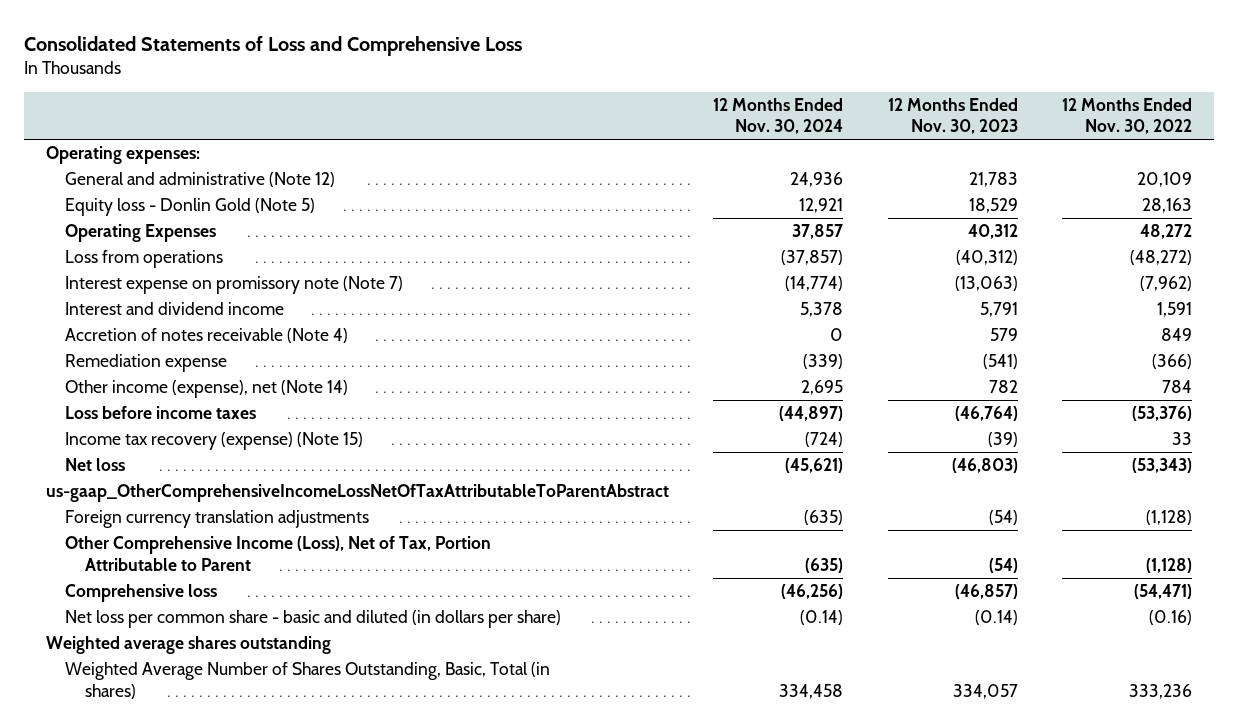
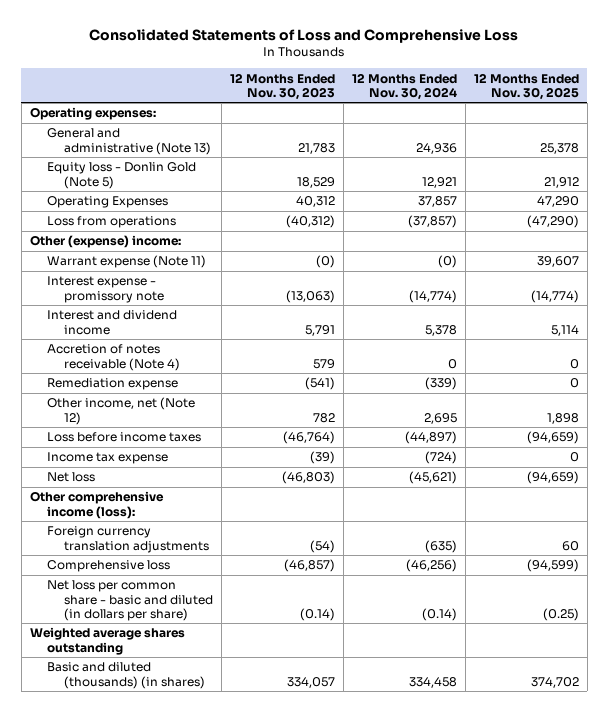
- | 12 Months Ended Nov. 30, 2024 | 12 Months Ended Nov. 30, 2023 | 12 Months Ended Nov. 30, 2022
+ | 12 Months Ended Nov. 30, 2023 | 12 Months Ended Nov. 30, 2024 | 12 Months Ended Nov. 30, 2025
- General and administrative (Note 12) | 24,936 | 21,783 | 20,109
+ General and administrative (Note 13) | 21,783 | 24,936 | 25,378
- Interest expense on promissory note (Note 7) | (14,774) | (13,063) | (7,962)
+ Other (expense) income:
+ Warrant expense (Note 11) | (0) | (0) | 39,607
+ Interest expense - promissory note | (13,063) | (14,774) | (14,774)
- Other income (expense), net (Note 14) | 2,695 | 782 | 784
+ Other income, net (Note 12) | 782 | 2,695 | 1,898
- Income tax recovery (expense) (Note 15) | (724) | (39) | 33
+ Income tax expense | (39) | (724) | 0
- us-gaap_OtherComprehensiveIncomeLossNetOfTaxAttributableToParentAbstract
+ Other comprehensive income (loss):
- Other Comprehensive Income (Loss), Net of Tax, Portion Attributable to Parent | (635) | (54) | (1,128)
- Weighted Average Number of Shares Outstanding, Basic, Total (in shares) | 334,458 | 334,057 | 333,236
+ Basic and diluted (thousands) (in shares) | 334,057 | 334,458 | 374,702

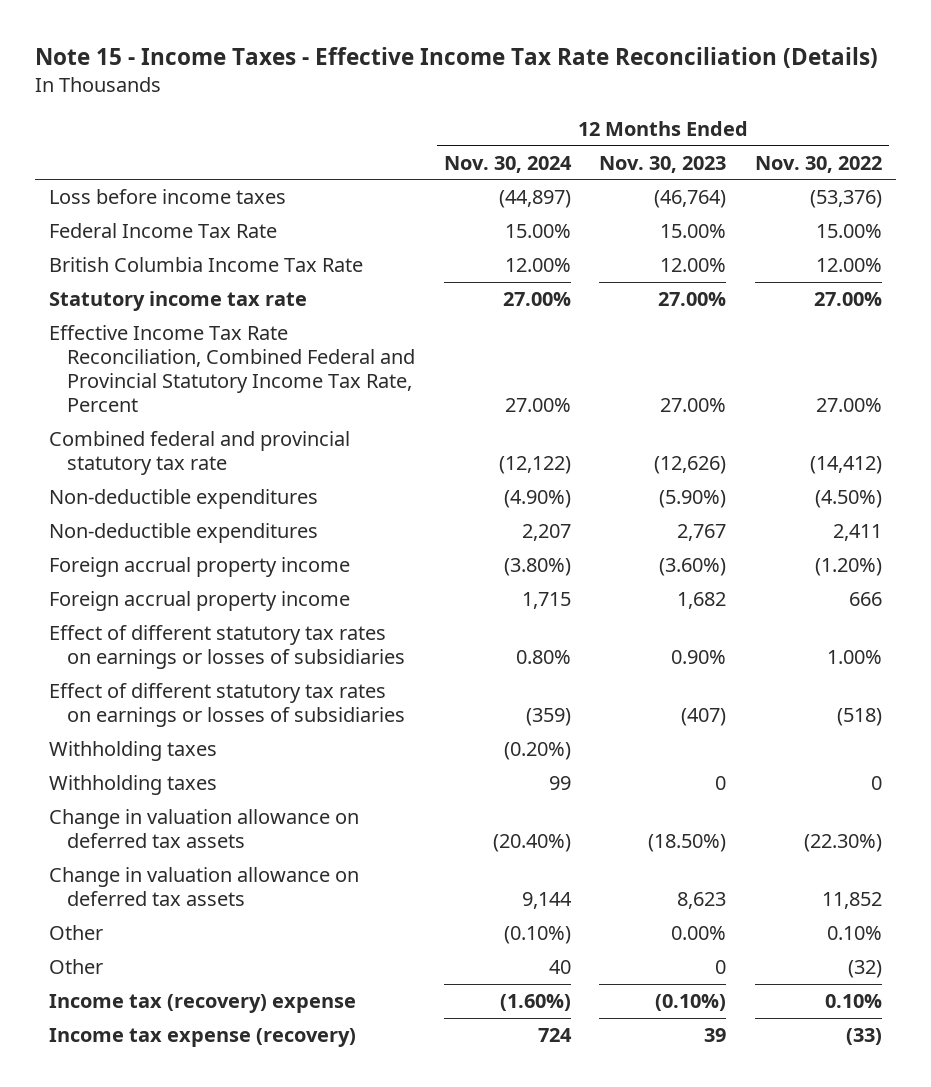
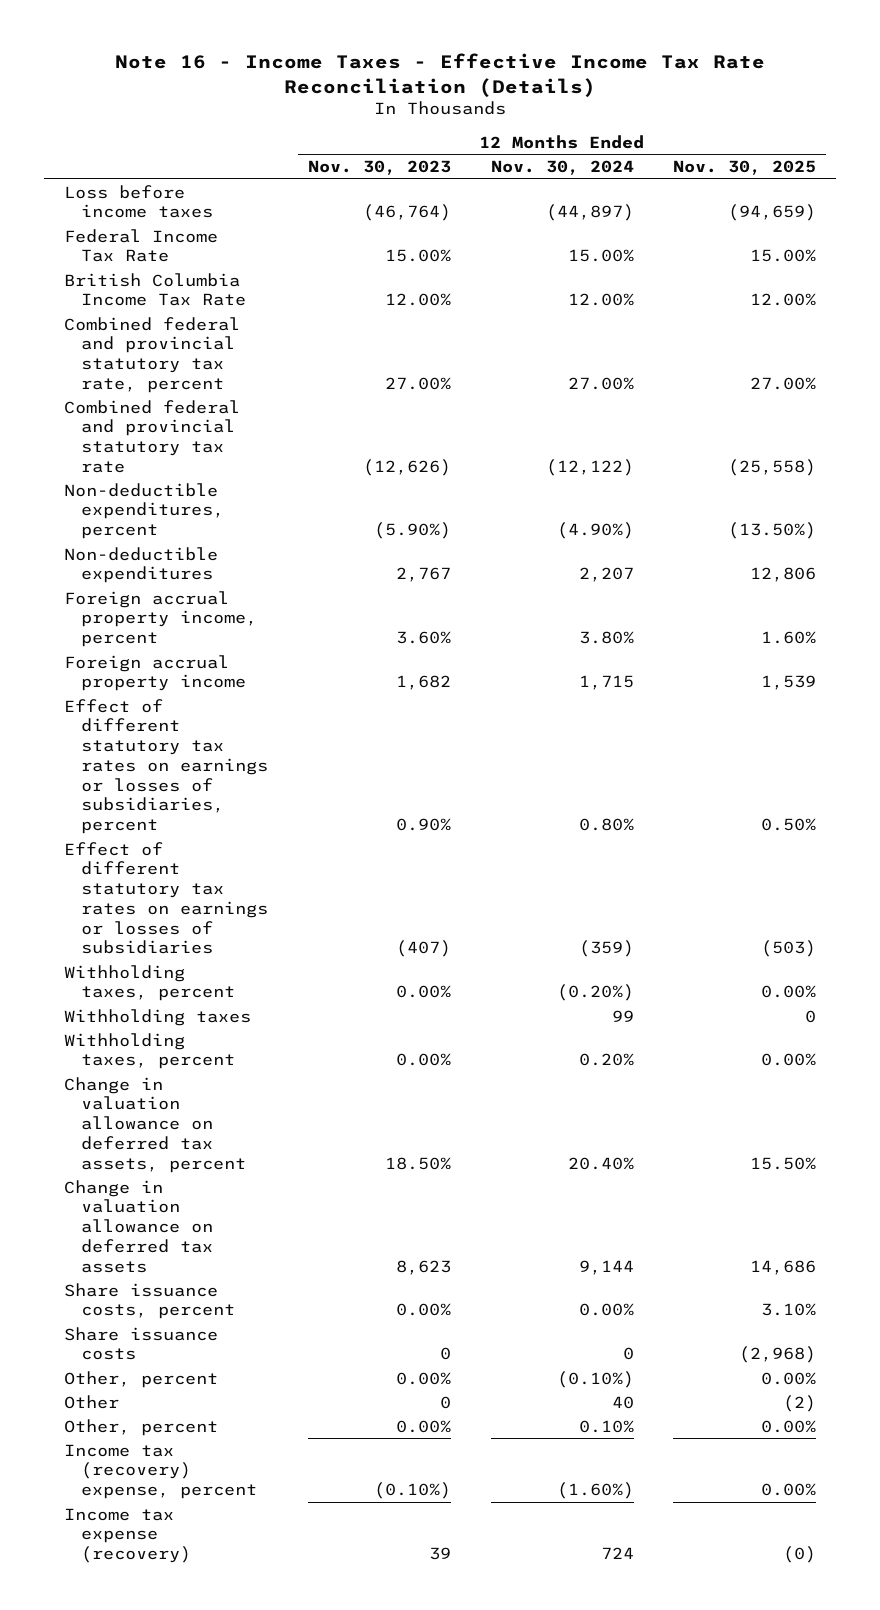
- Note 15 - Income Taxes - Effective Income Tax Rate Reconciliation (Details)
+ Note 16 - Income Taxes - Effective Income Tax Rate Reconciliation (Details)
- | 12 Months Ended Nov. 30, 2024 | 12 Months Ended Nov. 30, 2023 | 12 Months Ended Nov. 30, 2022
+ | 12 Months Ended Nov. 30, 2023 | 12 Months Ended Nov. 30, 2024 | 12 Months Ended Nov. 30, 2025
- Statutory income tax rate | 27.00% | 27.00% | 27.00%
- Effective Income Tax Rate Reconciliation, Combined Federal and Provincial Statutory Income Tax Rate, Percent | 27.00% | 27.00% | 27.00%
+ Combined federal and provincial statutory tax rate, percent | 27.00% | 27.00% | 27.00%
- Non-deductible expenditures | (4.90%) | (5.90%) | (4.50%)
+ Non-deductible expenditures, percent | (5.90%) | (4.90%) | (13.50%)
- Foreign accrual property income | (3.80%) | (3.60%) | (1.20%)
+ Foreign accrual property income, percent | 3.60% | 3.80% | 1.60%
- Effect of different statutory tax rates on earnings or losses of subsidiaries | 0.80% | 0.90% | 1.00%
+ Effect of different statutory tax rates on earnings or losses of subsidiaries, percent | 0.90% | 0.80% | 0.50%
- Withholding taxes | (0.20%) | |
- Withholding taxes | 99 | 0 | 0
- Change in valuation allowance on deferred tax assets | (20.40%) | (18.50%) | (22.30%)
+ Withholding taxes, percent | 0.00% | (0.20%) | 0.00%
+ Withholding taxes | | 99 | 0
+ Withholding taxes, percent | 0.00% | 0.20% | 0.00%
+ Change in valuation allowance on deferred tax assets, percent | 18.50% | 20.40% | 15.50%
- Other | (0.10%) | 0.00% | 0.10%
+ Share issuance costs, percent | 0.00% | 0.00% | 3.10%
+ Share issuance costs | 0 | 0 | (2,968)
+ Other, percent | 0.00% | (0.10%) | 0.00%
- Income tax (recovery) expense | (1.60%) | (0.10%) | 0.10%
+ Other, percent | 0.00% | 0.10% | 0.00%
+ Income tax (recovery) expense, percent | (0.10%) | (1.60%) | 0.00%

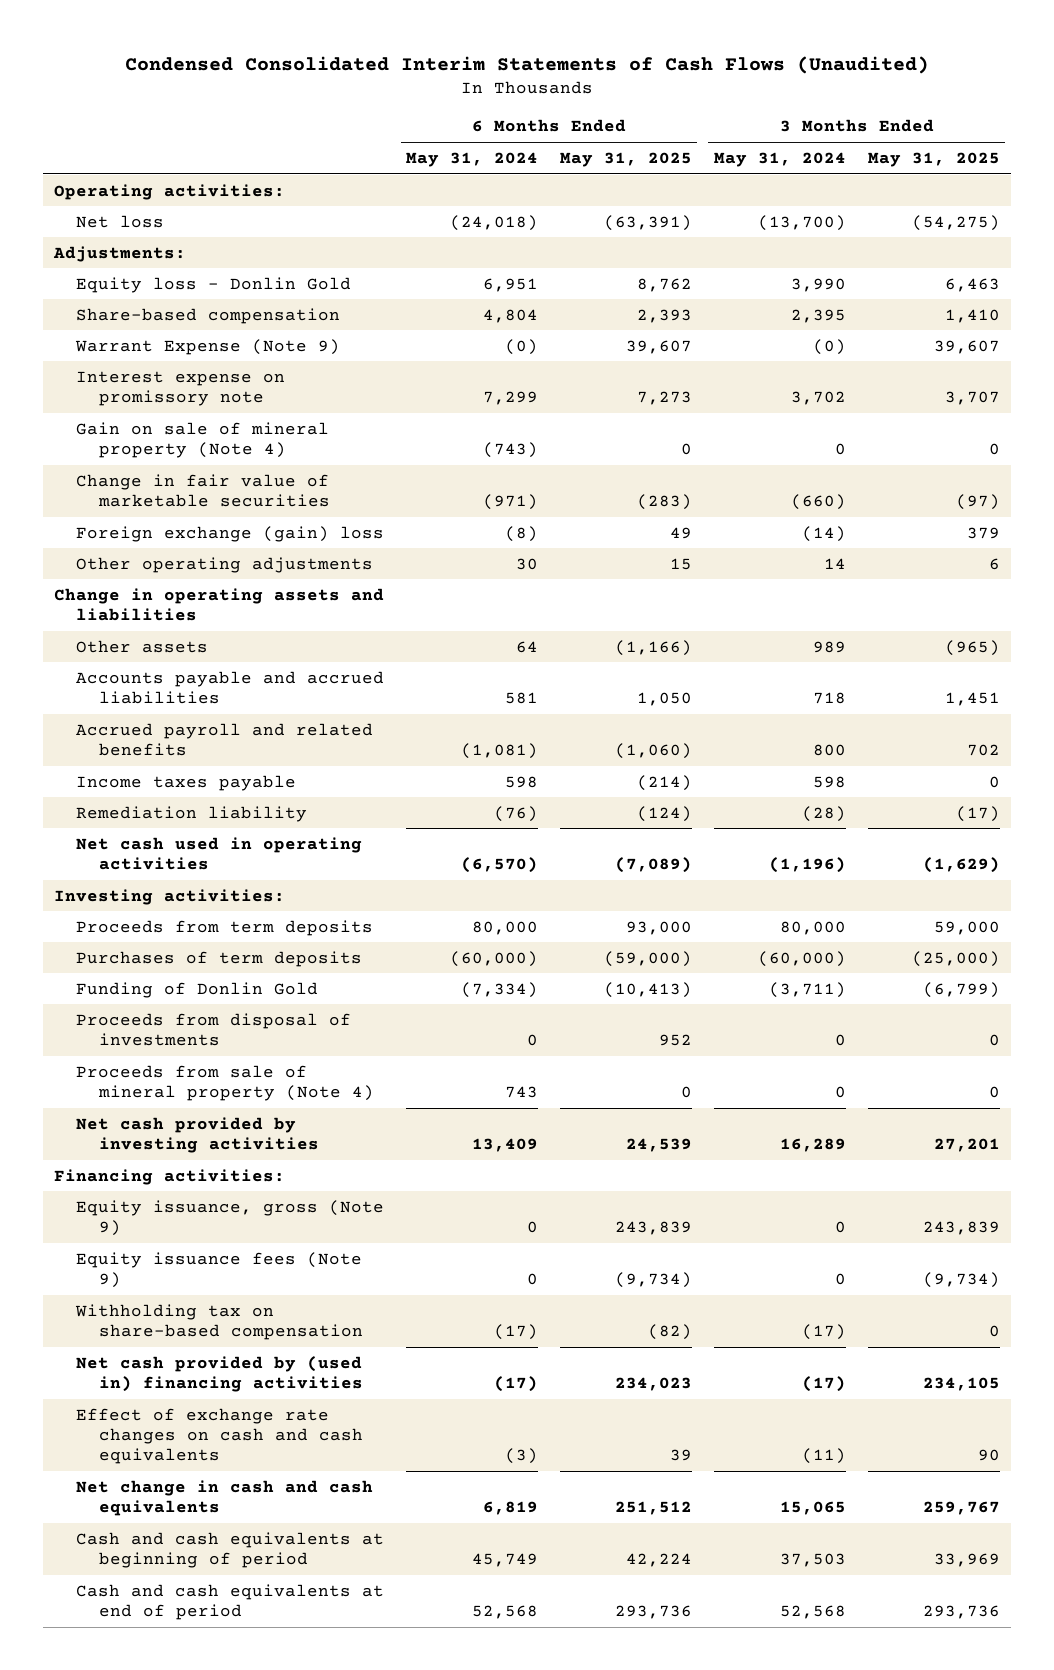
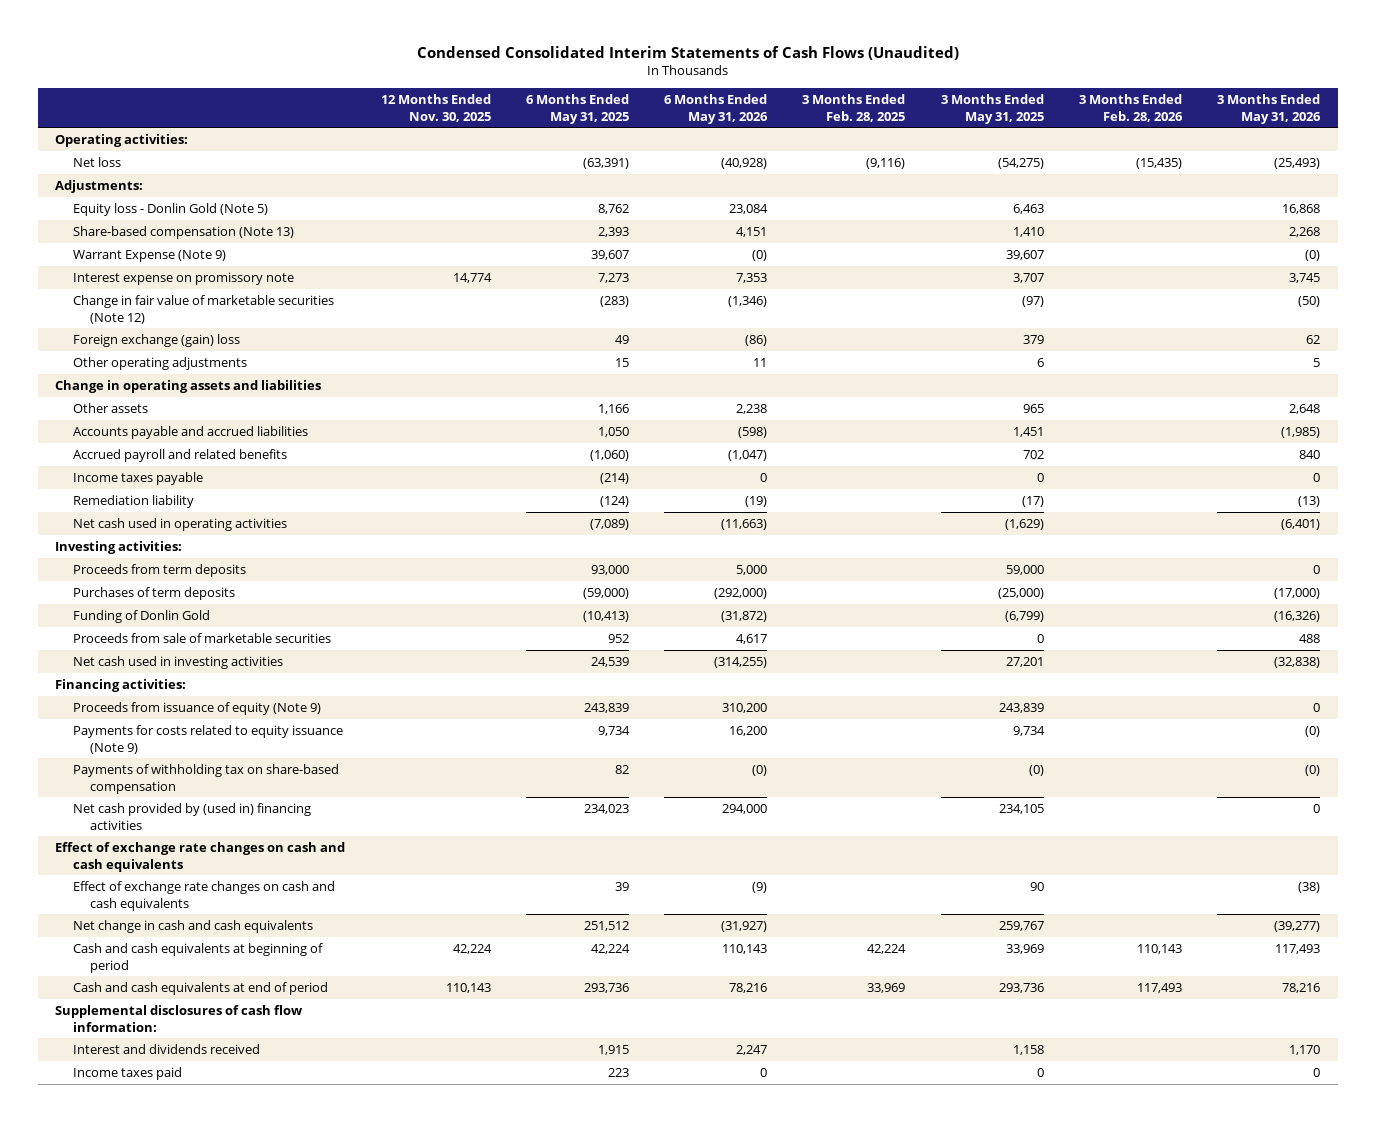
- | 6 Months Ended May 31, 2024 | 6 Months Ended May 31, 2025 | 3 Months Ended May 31, 2024 | 3 Months Ended May 31, 2025
+ | 12 Months Ended Nov. 30, 2025 | 6 Months Ended May 31, 2025 | 6 Months Ended May 31, 2026 | 3 Months Ended Feb. 28, 2025 | 3 Months Ended May 31, 2025 | 3 Months Ended Feb. 28, 2026 | 3 Months Ended May 31, 2026
- Equity loss - Donlin Gold | 6,951 | 8,762 | 3,990 | 6,463
- Share-based compensation | 4,804 | 2,393 | 2,395 | 1,410
+ Equity loss - Donlin Gold (Note 5) | | 8,762 | 23,084 | | 6,463 | | 16,868
+ Share-based compensation (Note 13) | | 2,393 | 4,151 | | 1,410 | | 2,268
- Gain on sale of mineral property (Note 4) | (743) | 0 | 0 | 0
- Change in fair value of marketable securities | (971) | (283) | (660) | (97)
+ Change in fair value of marketable securities (Note 12) | | (283) | (1,346) | | (97) | | (50)
- Other assets | 64 | (1,166) | 989 | (965)
+ Other assets | | 1,166 | 2,238 | | 965 | | 2,648
- Proceeds from disposal of investments | 0 | 952 | 0 | 0
- Proceeds from sale of mineral property (Note 4) | 743 | 0 | 0 | 0
- Net cash provided by investing activities | 13,409 | 24,539 | 16,289 | 27,201
+ Proceeds from sale of marketable securities | | 952 | 4,617 | | 0 | | 488
+ Net cash used in investing activities | | 24,539 | (314,255) | | 27,201 | | (32,838)
- Equity issuance, gross (Note 9) | 0 | 243,839 | 0 | 243,839
- Equity issuance fees (Note 9) | 0 | (9,734) | 0 | (9,734)
- Withholding tax on share-based compensation | (17) | (82) | (17) | 0
+ Proceeds from issuance of equity (Note 9) | | 243,839 | 310,200 | | 243,839 | | 0
+ Payments for costs related to equity issuance (Note 9) | | 9,734 | 16,200 | | 9,734 | | (0)
+ Payments of withholding tax on share-based compensation | | 82 | (0) | | (0) | | (0)
+ Effect of exchange rate changes on cash and cash equivalents
+ Supplemental disclosures of cash flow information:
+ Interest and dividends received | | 1,915 | 2,247 | | 1,158 | | 1,170
+ Income taxes paid | | 223 | 0 | | 0 | | 0

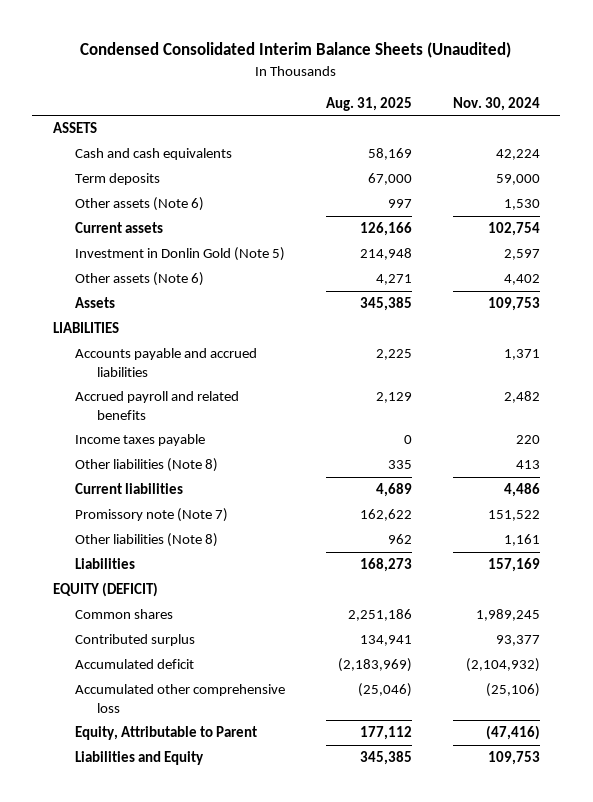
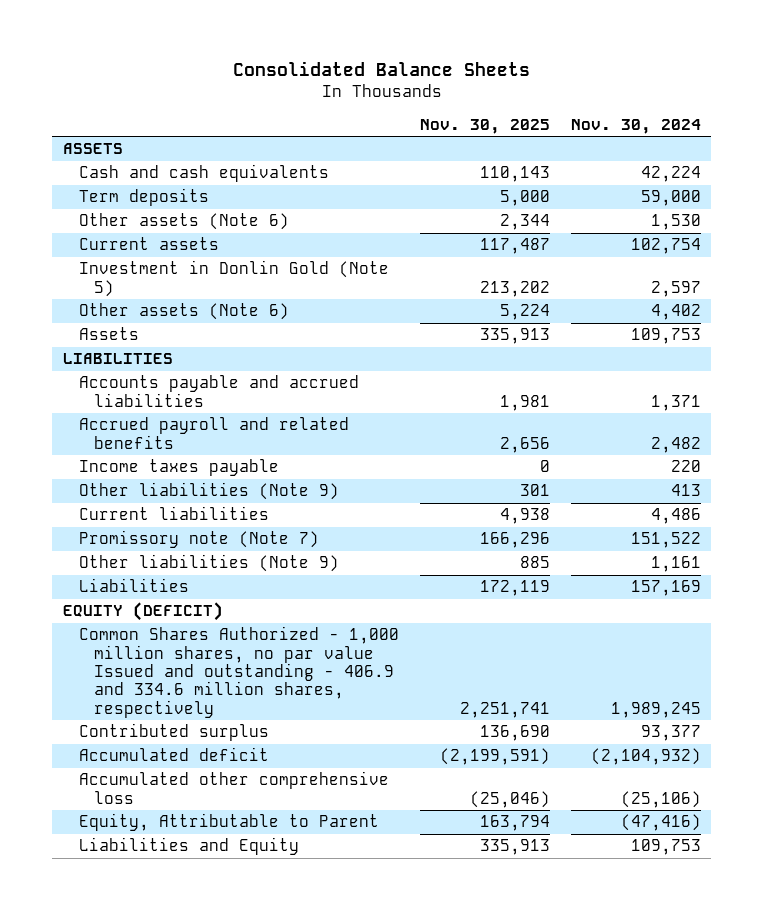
- Condensed Consolidated Interim Balance Sheets (Unaudited)
+ Consolidated Balance Sheets
- | Aug. 31, 2025 | Nov. 30, 2024
+ | Nov. 30, 2025 | Nov. 30, 2024
- Other liabilities (Note 8) | 335 | 413
+ Other liabilities (Note 9) | 301 | 413
- Other liabilities (Note 8) | 962 | 1,161
+ Other liabilities (Note 9) | 885 | 1,161
- Common shares | 2,251,186 | 1,989,245
+ Common Shares Authorized - 1,000 million shares, no par value Issued and outstanding - 406.9 and 334.6 million shares, respectively | 2,251,741 | 1,989,245

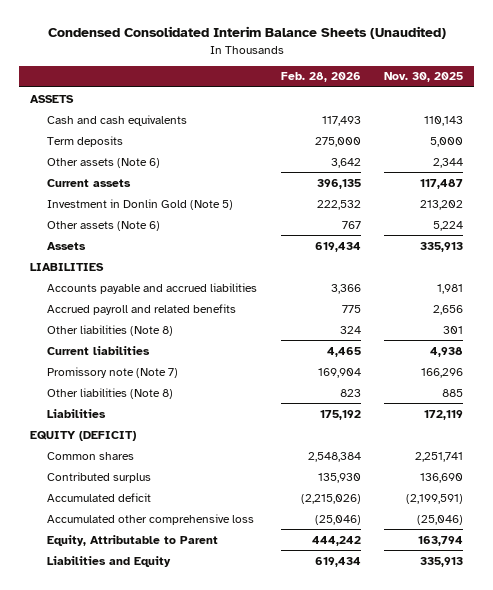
- Consolidated Balance Sheets
+ Condensed Consolidated Interim Balance Sheets (Unaudited)
- | Nov. 30, 2025 | Nov. 30, 2024
+ | Feb. 28, 2026 | Nov. 30, 2025
- Income taxes payable | 0 | 220
- Other liabilities (Note 9) | 301 | 413
+ Other liabilities (Note 8) | 324 | 301
- Other liabilities (Note 9) | 885 | 1,161
+ Other liabilities (Note 8) | 823 | 885
- Common Shares Authorized - 1,000 million shares, no par value Issued and outstanding - 406.9 and 334.6 million shares, respectively | 2,251,741 | 1,989,245
+ Common shares | 2,548,384 | 2,251,741

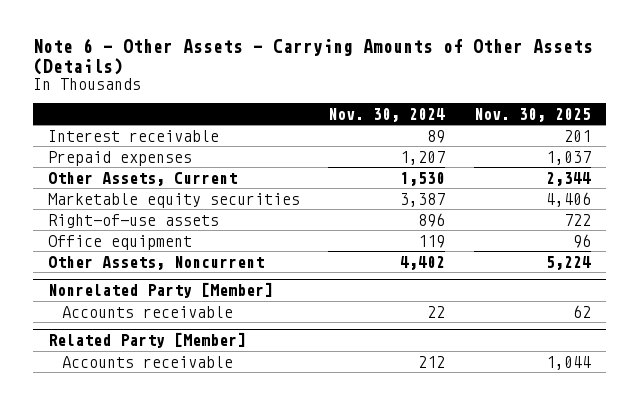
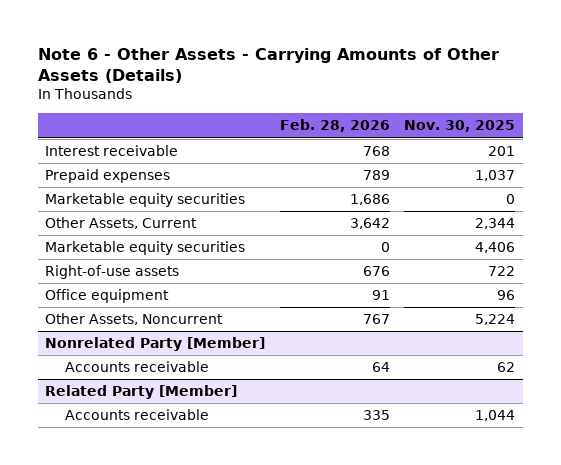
- | Nov. 30, 2024 | Nov. 30, 2025
+ | Feb. 28, 2026 | Nov. 30, 2025
+ Marketable equity securities | 1,686 | 0

